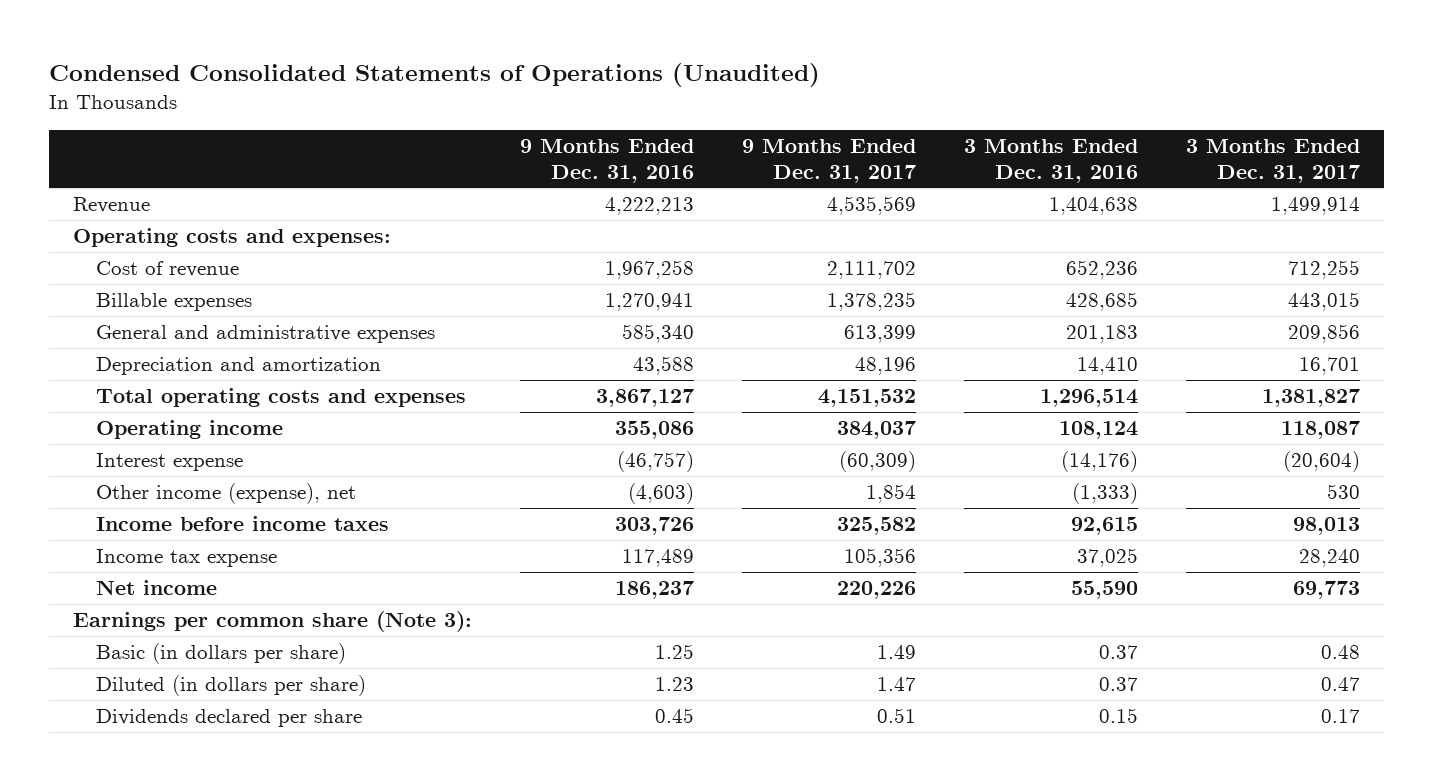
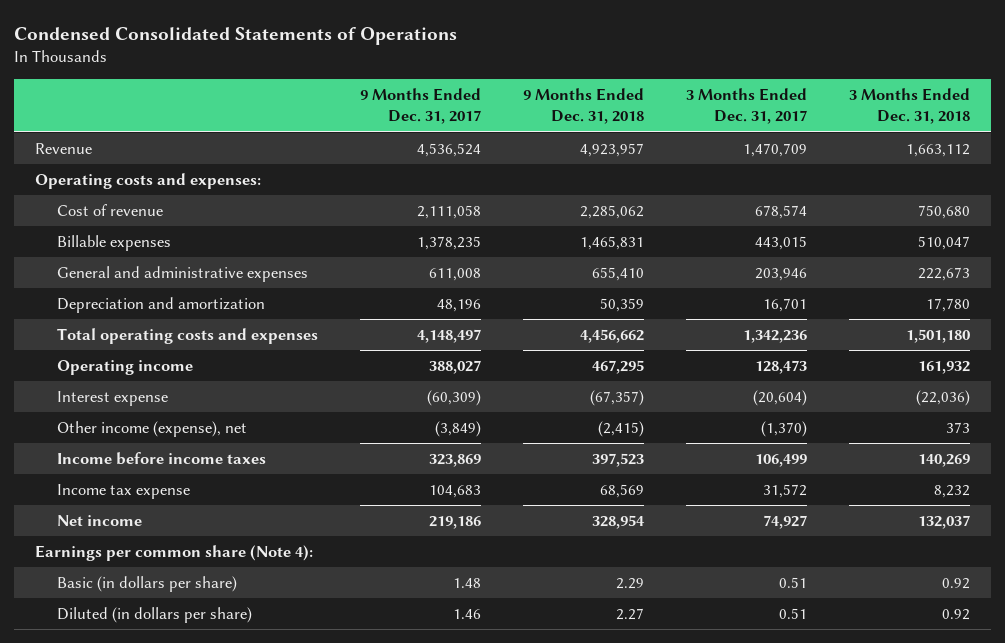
- Condensed Consolidated Statements of Operations (Unaudited)
+ Condensed Consolidated Statements of Operations
- | 9 Months Ended Dec. 31, 2016 | 9 Months Ended Dec. 31, 2017 | 3 Months Ended Dec. 31, 2016 | 3 Months Ended Dec. 31, 2017
+ | 9 Months Ended Dec. 31, 2017 | 9 Months Ended Dec. 31, 2018 | 3 Months Ended Dec. 31, 2017 | 3 Months Ended Dec. 31, 2018
- Revenue | 4,222,213 | 4,535,569 | 1,404,638 | 1,499,914
+ Revenue | 4,536,524 | 4,923,957 | 1,470,709 | 1,663,112
- Cost of revenue | 1,967,258 | 2,111,702 | 652,236 | 712,255
+ Cost of revenue | 2,111,058 | 2,285,062 | 678,574 | 750,680
- General and administrative expenses | 585,340 | 613,399 | 201,183 | 209,856
+ General and administrative expenses | 611,008 | 655,410 | 203,946 | 222,673
- Total operating costs and expenses | 3,867,127 | 4,151,532 | 1,296,514 | 1,381,827
- Operating income | 355,086 | 384,037 | 108,124 | 118,087
+ Total operating costs and expenses | 4,148,497 | 4,456,662 | 1,342,236 | 1,501,180
+ Operating income | 388,027 | 467,295 | 128,473 | 161,932
- Other income (expense), net | (4,603) | 1,854 | (1,333) | 530
- Income before income taxes | 303,726 | 325,582 | 92,615 | 98,013
- Income tax expense | 117,489 | 105,356 | 37,025 | 28,240
- Net income | 186,237 | 220,226 | 55,590 | 69,773
- Earnings per common share (Note 3):
- Basic (in dollars per share) | 1.25 | 1.49 | 0.37 | 0.48
- Diluted (in dollars per share) | 1.23 | 1.47 | 0.37 | 0.47
- Dividends declared per share | 0.45 | 0.51 | 0.15 | 0.17
+ Other income (expense), net | (3,849) | (2,415) | (1,370) | 373
+ Income before income taxes | 323,869 | 397,523 | 106,499 | 140,269
+ Income tax expense | 104,683 | 68,569 | 31,572 | 8,232
+ Net income | 219,186 | 328,954 | 74,927 | 132,037
+ Earnings per common share (Note 4):
+ Basic (in dollars per share) | 1.48 | 2.29 | 0.51 | 0.92
+ Diluted (in dollars per share) | 1.46 | 2.27 | 0.51 | 0.92

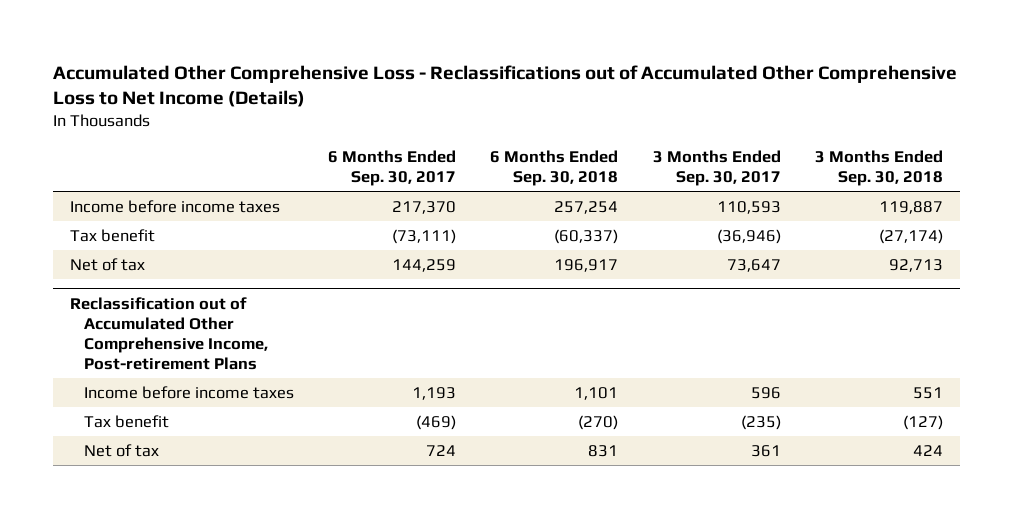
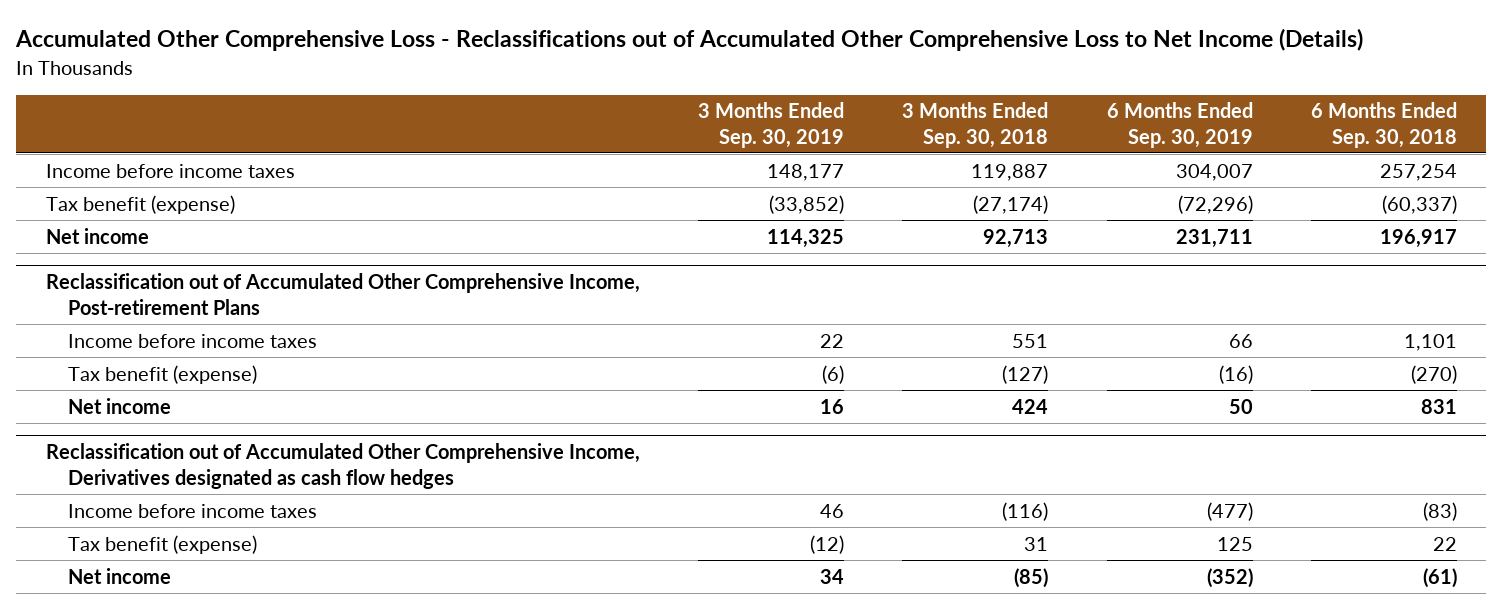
- | 6 Months Ended Sep. 30, 2017 | 6 Months Ended Sep. 30, 2018 | 3 Months Ended Sep. 30, 2017 | 3 Months Ended Sep. 30, 2018
+ | 3 Months Ended Sep. 30, 2019 | 3 Months Ended Sep. 30, 2018 | 6 Months Ended Sep. 30, 2019 | 6 Months Ended Sep. 30, 2018
- Tax benefit | (73,111) | (60,337) | (36,946) | (27,174)
- Net of tax | 144,259 | 196,917 | 73,647 | 92,713
+ Tax benefit (expense) | (33,852) | (27,174) | (72,296) | (60,337)
+ Net income | 114,325 | 92,713 | 231,711 | 196,917
@ Reclassification out of Accumulated Other Comprehensive Income, Post-retirement Plans
- Tax benefit | (469) | (270) | (235) | (127)
- Net of tax | 724 | 831 | 361 | 424
+ Tax benefit (expense) | (6) | (127) | (16) | (270)
+ Net income | 16 | 424 | 50 | 831
+ Reclassification out of Accumulated Other Comprehensive Income, Derivatives designated as cash flow hedges
+ Income before income taxes | 46 | (116) | (477) | (83)
+ Tax benefit (expense) | (12) | 31 | 125 | 22
+ Net income | 34 | (85) | (352) | (61)

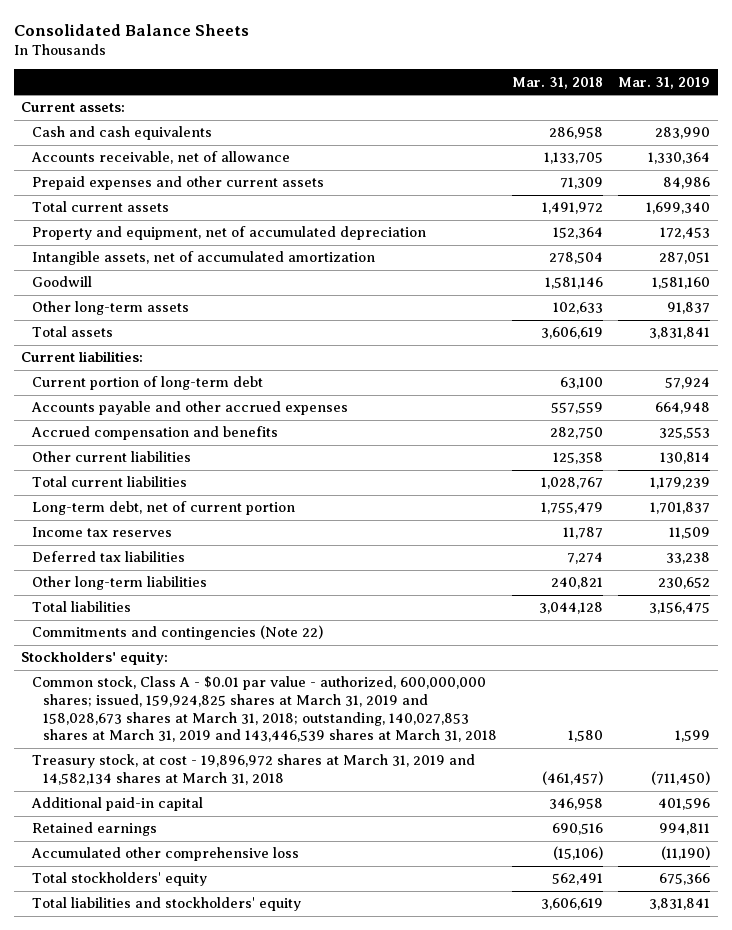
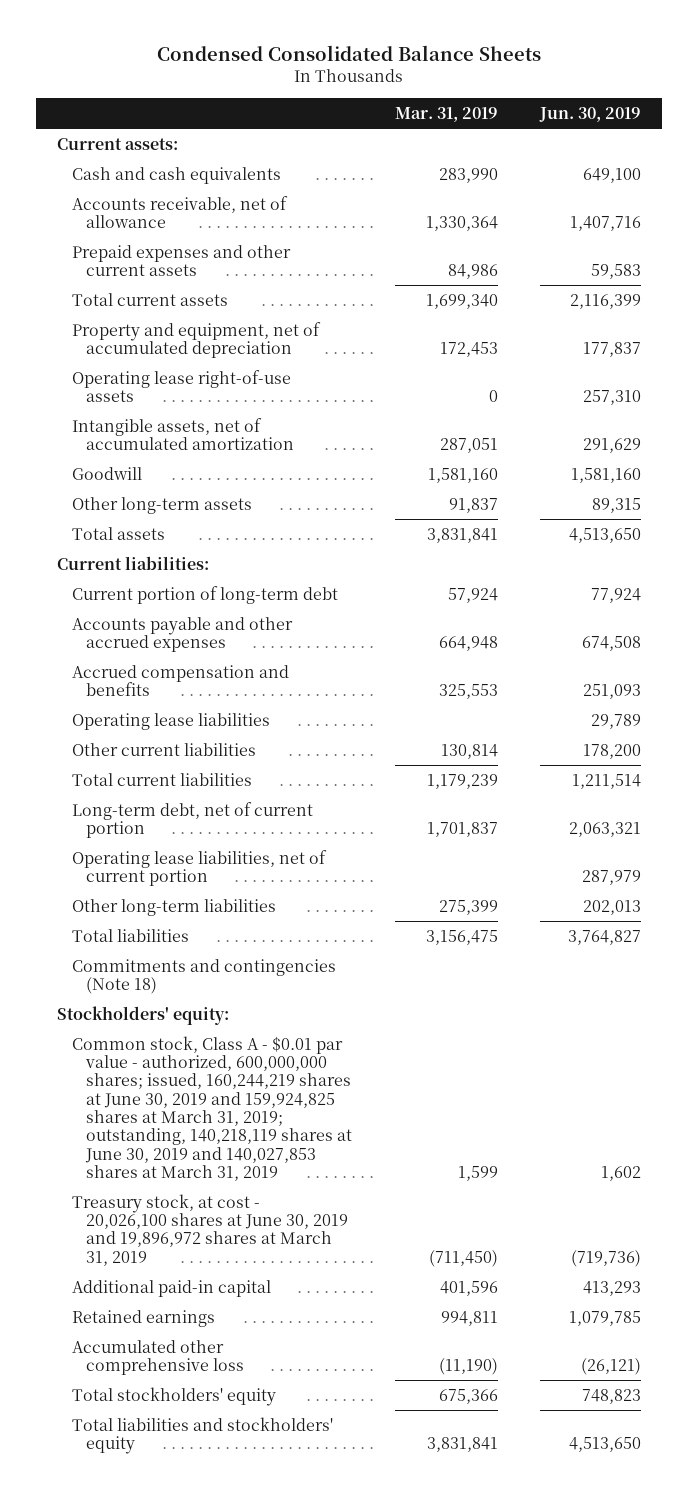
- Consolidated Balance Sheets
+ Condensed Consolidated Balance Sheets
- | Mar. 31, 2018 | Mar. 31, 2019
+ | Mar. 31, 2019 | Jun. 30, 2019
+ Operating lease right-of-use assets | 0 | 257,310
+ Operating lease liabilities | | 29,789
- Income tax reserves | 11,787 | 11,509
- Deferred tax liabilities | 7,274 | 33,238
- Other long-term liabilities | 240,821 | 230,652
+ Operating lease liabilities, net of current portion | | 287,979
+ Other long-term liabilities | 275,399 | 202,013
- Commitments and contingencies (Note 22)
+ Commitments and contingencies (Note 18)
- Common stock, Class A - $0.01 par value - authorized, 600,000,000 shares; issued, 159,924,825 shares at March 31, 2019 and 158,028,673 shares at March 31, 2018; outstanding, 140,027,853 shares at March 31, 2019 and 143,446,539 shares at March 31, 2018 | 1,580 | 1,599
- Treasury stock, at cost - 19,896,972 shares at March 31, 2019 and 14,582,134 shares at March 31, 2018 | (461,457) | (711,450)
+ Common stock, Class A - $0.01 par value - authorized, 600,000,000 shares; issued, 160,244,219 shares at June 30, 2019 and 159,924,825 shares at March 31, 2019; outstanding, 140,218,119 shares at June 30, 2019 and 140,027,853 shares at March 31, 2019 | 1,599 | 1,602
+ Treasury stock, at cost - 20,026,100 shares at June 30, 2019 and 19,896,972 shares at March 31, 2019 | (711,450) | (719,736)

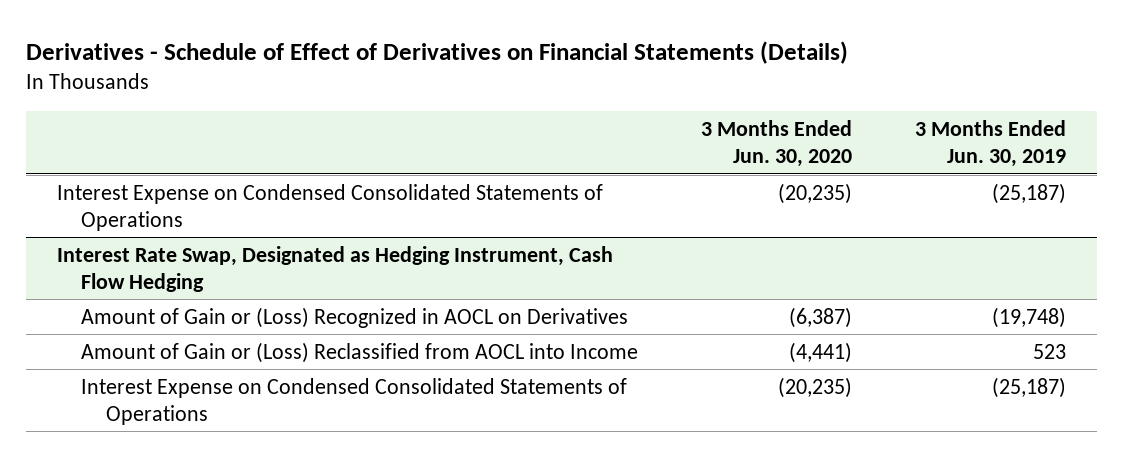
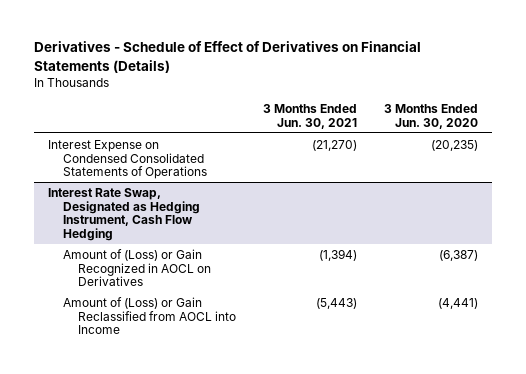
- | 3 Months Ended Jun. 30, 2020 | 3 Months Ended Jun. 30, 2019
+ | 3 Months Ended Jun. 30, 2021 | 3 Months Ended Jun. 30, 2020
@ Interest Rate Swap, Designated as Hedging Instrument, Cash Flow Hedging
- Amount of Gain or (Loss) Recognized in AOCL on Derivatives | (6,387) | (19,748)
- Amount of Gain or (Loss) Reclassified from AOCL into Income | (4,441) | 523
- Interest Expense on Condensed Consolidated Statements of Operations | (20,235) | (25,187)
+ Amount of (Loss) or Gain Recognized in AOCL on Derivatives | (1,394) | (6,387)
+ Amount of (Loss) or Gain Reclassified from AOCL into Income | (5,443) | (4,441)

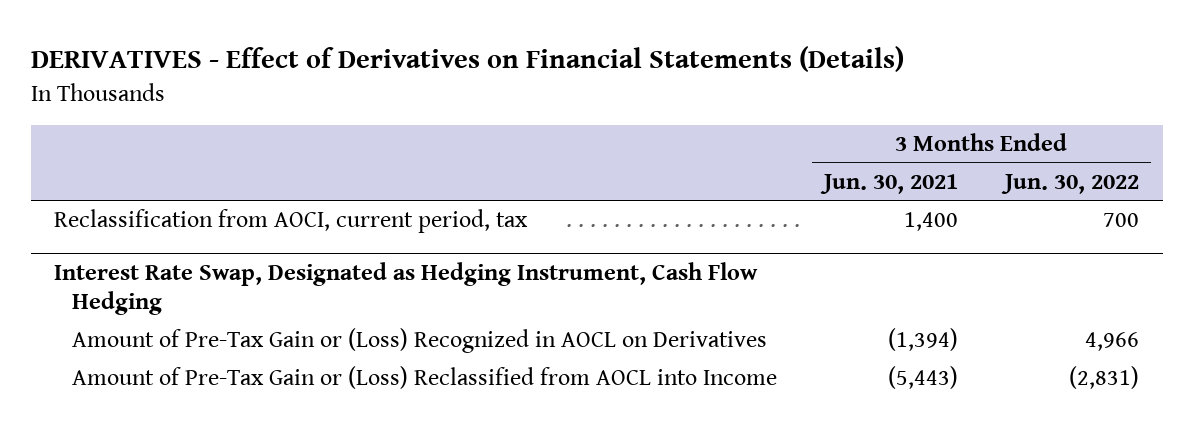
- Derivatives - Schedule of Effect of Derivatives on Financial Statements (Details)
+ DERIVATIVES - Effect of Derivatives on Financial Statements (Details)
- | 3 Months Ended Jun. 30, 2021 | 3 Months Ended Jun. 30, 2020
+ | 3 Months Ended Jun. 30, 2021 | 3 Months Ended Jun. 30, 2022
- Interest Expense on Condensed Consolidated Statements of Operations | (21,270) | (20,235)
+ Reclassification from AOCI, current period, tax | 1,400 | 700
@ Interest Rate Swap, Designated as Hedging Instrument, Cash Flow Hedging
- Amount of (Loss) or Gain Recognized in AOCL on Derivatives | (1,394) | (6,387)
- Amount of (Loss) or Gain Reclassified from AOCL into Income | (5,443) | (4,441)
+ Amount of Pre-Tax Gain or (Loss) Recognized in AOCL on Derivatives | (1,394) | 4,966
+ Amount of Pre-Tax Gain or (Loss) Reclassified from AOCL into Income | (5,443) | (2,831)

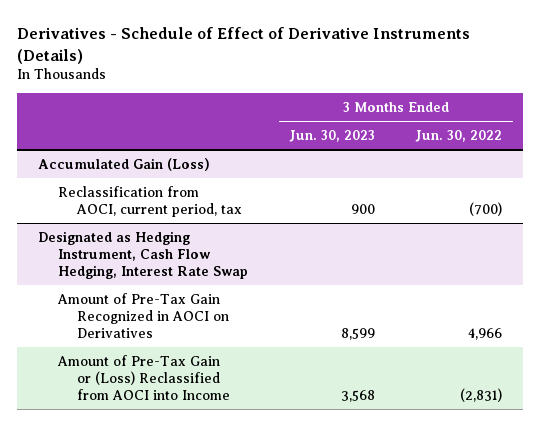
- DERIVATIVES - Effect of Derivatives on Financial Statements (Details)
+ Derivatives - Schedule of Effect of Derivative Instruments (Details)
- | 3 Months Ended Jun. 30, 2021 | 3 Months Ended Jun. 30, 2022
+ | 3 Months Ended Jun. 30, 2023 | 3 Months Ended Jun. 30, 2022
- Reclassification from AOCI, current period, tax | 1,400 | 700
- Interest Rate Swap, Designated as Hedging Instrument, Cash Flow Hedging
- Amount of Pre-Tax Gain or (Loss) Recognized in AOCL on Derivatives | (1,394) | 4,966
- Amount of Pre-Tax Gain or (Loss) Reclassified from AOCL into Income | (5,443) | (2,831)
+ Accumulated Gain (Loss)
+ Reclassification from AOCI, current period, tax | 900 | (700)
+ Designated as Hedging Instrument, Cash Flow Hedging, Interest Rate Swap
+ Amount of Pre-Tax Gain Recognized in AOCI on Derivatives | 8,599 | 4,966
+ Amount of Pre-Tax Gain or (Loss) Reclassified from AOCI into Income | 3,568 | (2,831)

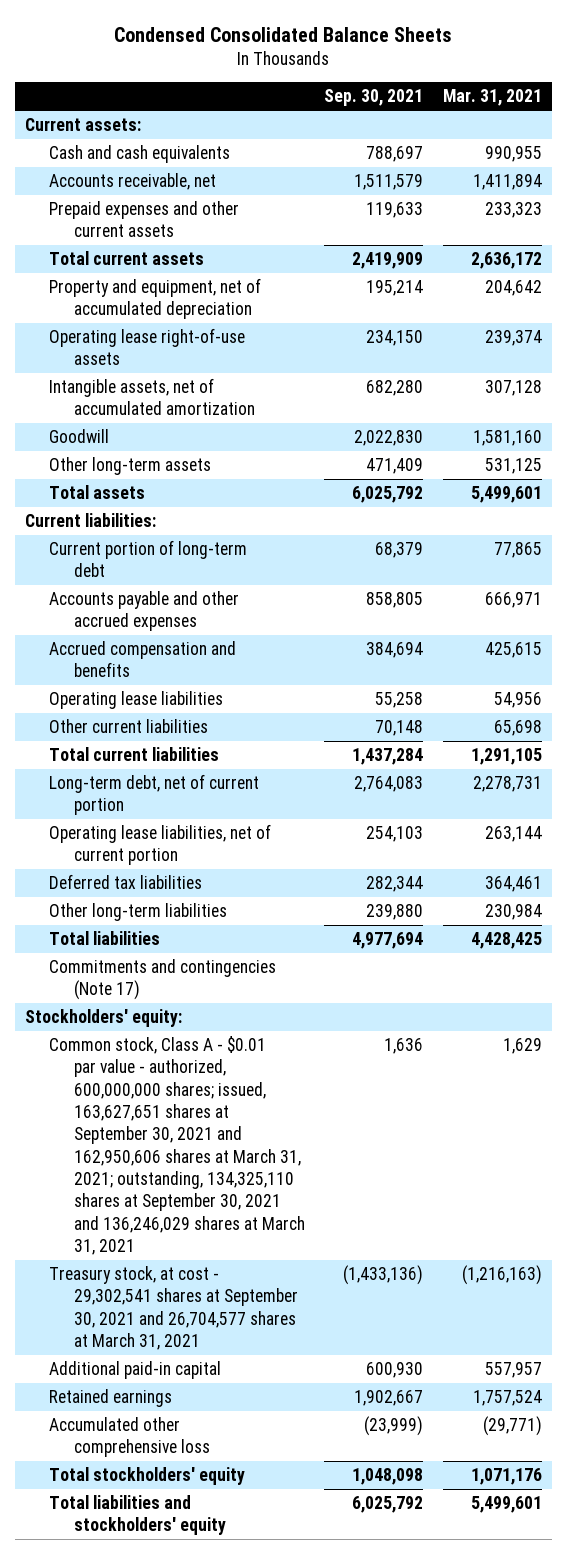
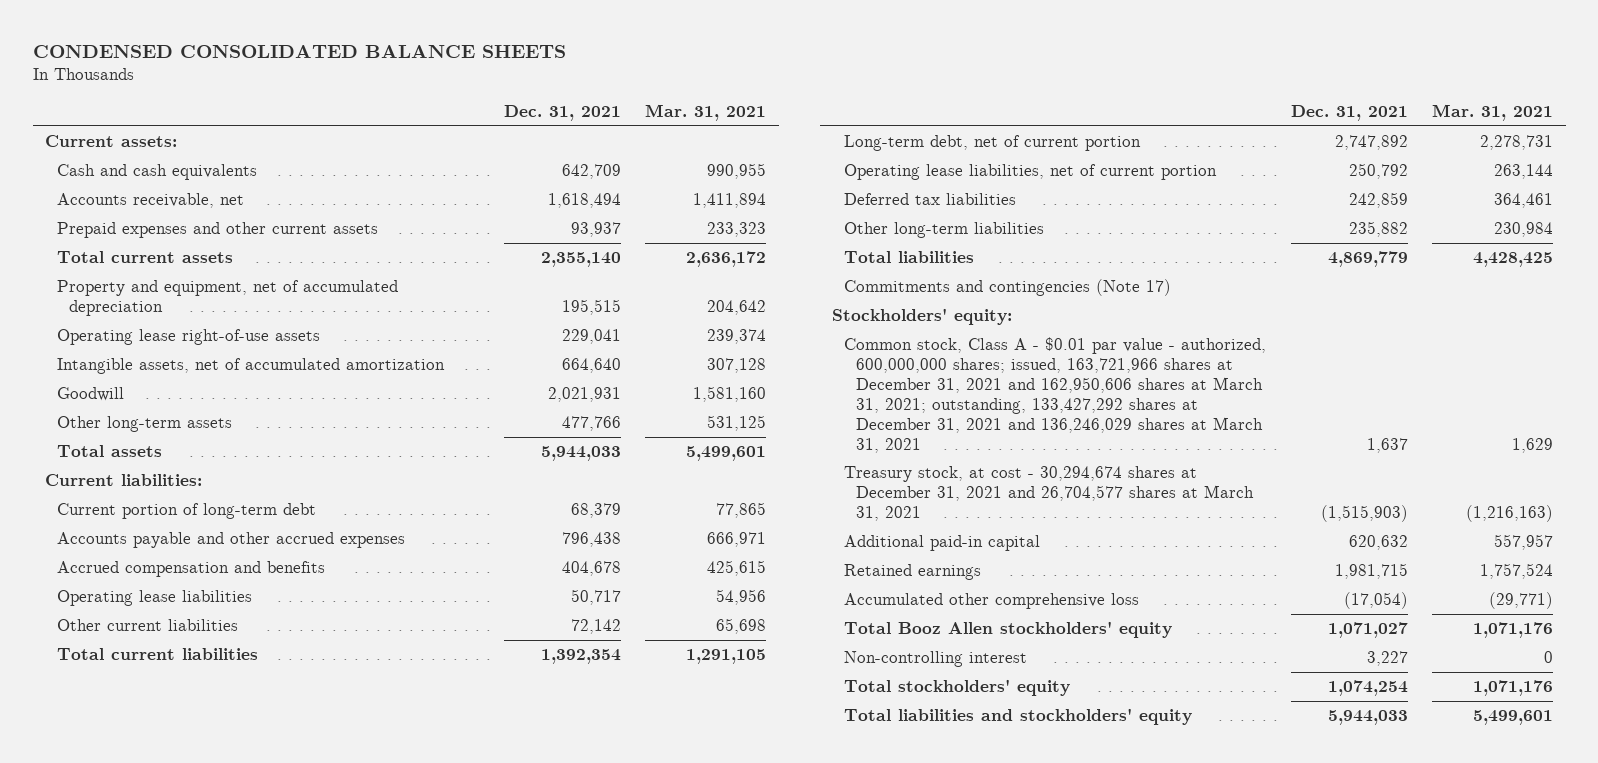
- Condensed Consolidated Balance Sheets
+ CONDENSED CONSOLIDATED BALANCE SHEETS
- | Sep. 30, 2021 | Mar. 31, 2021
+ | Dec. 31, 2021 | Mar. 31, 2021
- Common stock, Class A - $0.01 par value - authorized, 600,000,000 shares; issued, 163,627,651 shares at September 30, 2021 and 162,950,606 shares at March 31, 2021; outstanding, 134,325,110 shares at September 30, 2021 and 136,246,029 shares at March 31, 2021 | 1,636 | 1,629
- Treasury stock, at cost - 29,302,541 shares at September 30, 2021 and 26,704,577 shares at March 31, 2021 | (1,433,136) | (1,216,163)
+ Common stock, Class A - $0.01 par value - authorized, 600,000,000 shares; issued, 163,721,966 shares at December 31, 2021 and 162,950,606 shares at March 31, 2021; outstanding, 133,427,292 shares at December 31, 2021 and 136,246,029 shares at March 31, 2021 | 1,637 | 1,629
+ Treasury stock, at cost - 30,294,674 shares at December 31, 2021 and 26,704,577 shares at March 31, 2021 | (1,515,903) | (1,216,163)
+ Total Booz Allen stockholders' equity | 1,071,027 | 1,071,176
+ Non-controlling interest | 3,227 | 0

